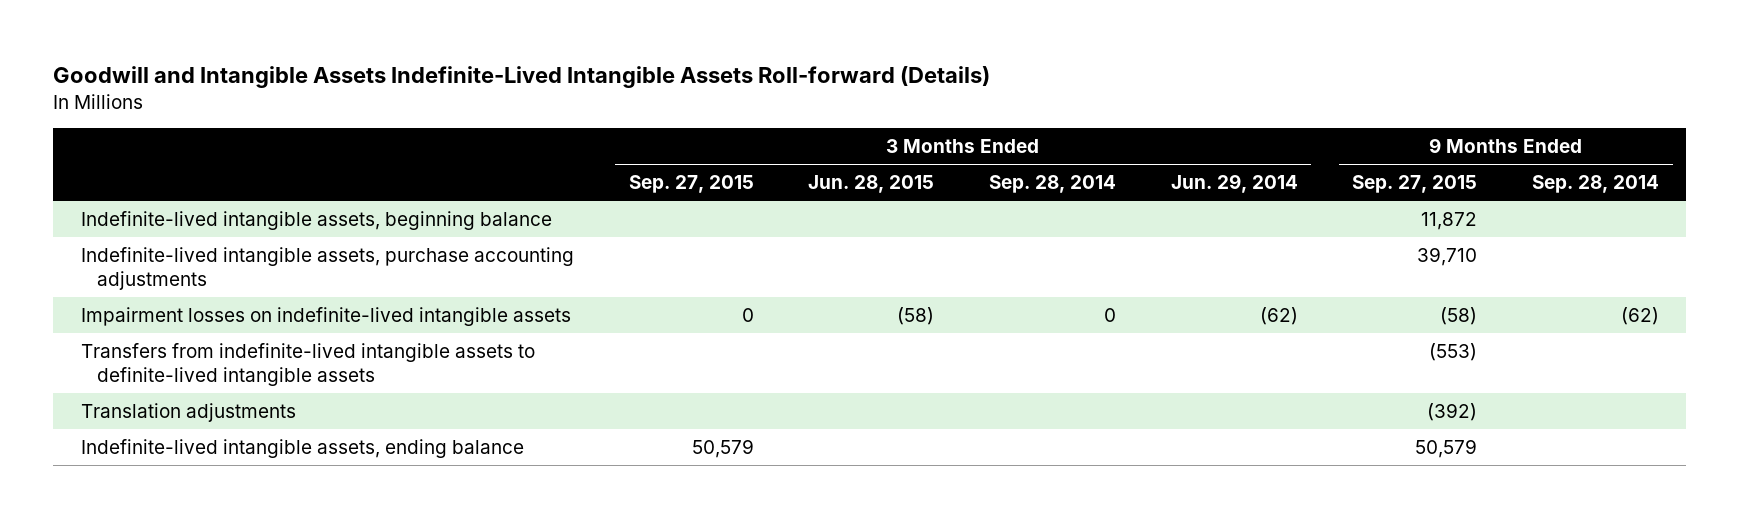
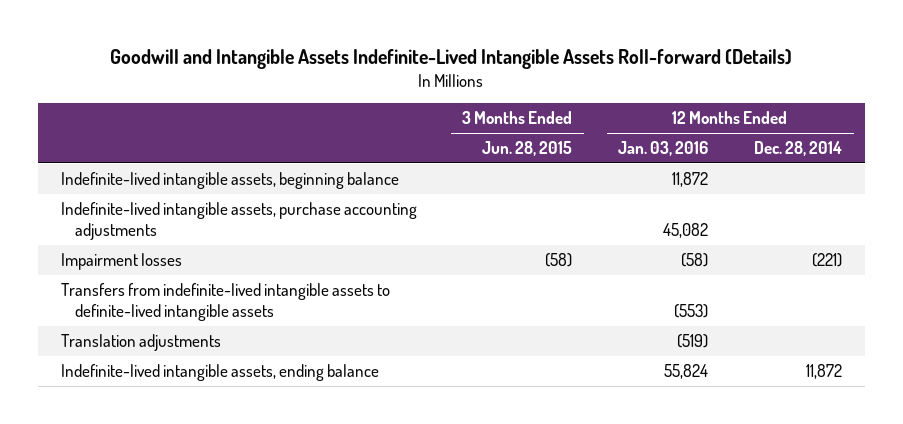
- | 3 Months Ended Sep. 27, 2015 | 3 Months Ended Jun. 28, 2015 | 3 Months Ended Sep. 28, 2014 | 3 Months Ended Jun. 29, 2014 | 9 Months Ended Sep. 27, 2015 | 9 Months Ended Sep. 28, 2014
+ | 3 Months Ended Jun. 28, 2015 | 12 Months Ended Jan. 03, 2016 | 12 Months Ended Dec. 28, 2014
- Impairment losses on indefinite-lived intangible assets | 0 | (58) | 0 | (62) | (58) | (62)
+ Impairment losses | (58) | (58) | (221)

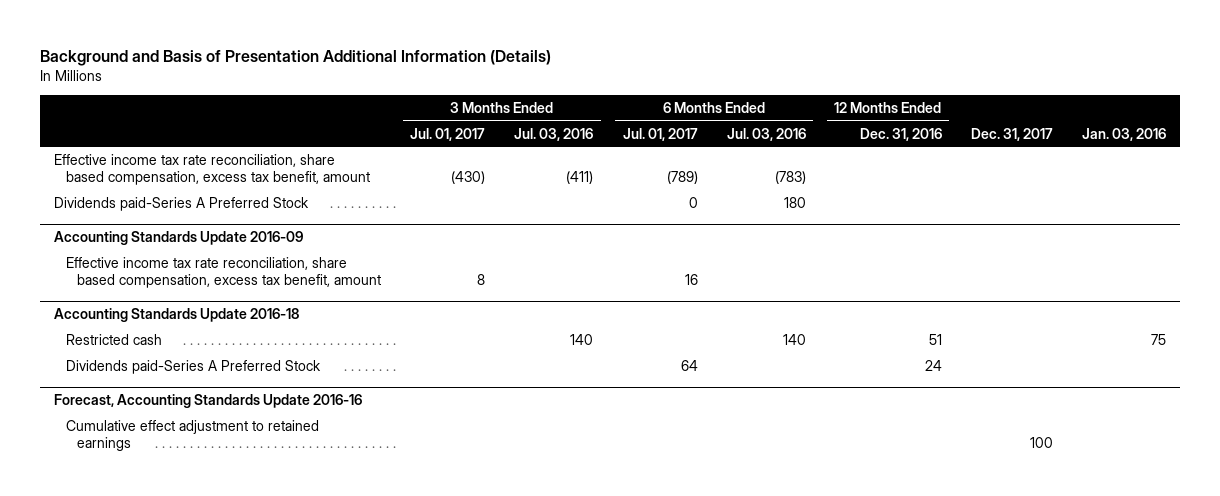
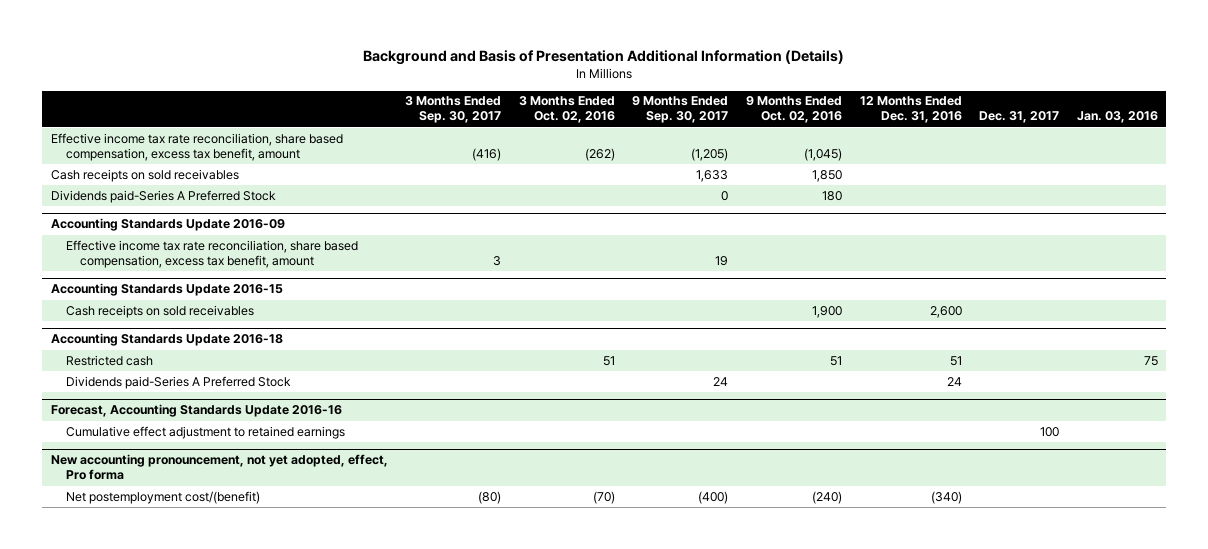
- | 3 Months Ended Jul. 01, 2017 | 3 Months Ended Jul. 03, 2016 | 6 Months Ended Jul. 01, 2017 | 6 Months Ended Jul. 03, 2016 | 12 Months Ended Dec. 31, 2016 | Dec. 31, 2017 | Jan. 03, 2016
+ | 3 Months Ended Sep. 30, 2017 | 3 Months Ended Oct. 02, 2016 | 9 Months Ended Sep. 30, 2017 | 9 Months Ended Oct. 02, 2016 | 12 Months Ended Dec. 31, 2016 | Dec. 31, 2017 | Jan. 03, 2016
+ Cash receipts on sold receivables | | | 1,633 | 1,850 | | |
+ Accounting Standards Update 2016-15
+ Cash receipts on sold receivables | | | | 1,900 | 2,600 | |
+ New accounting pronouncement, not yet adopted, effect, Pro forma
+ Net postemployment cost/(benefit) | (80) | (70) | (400) | (240) | (340) | |

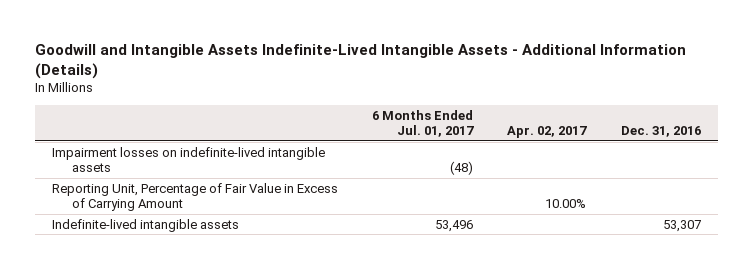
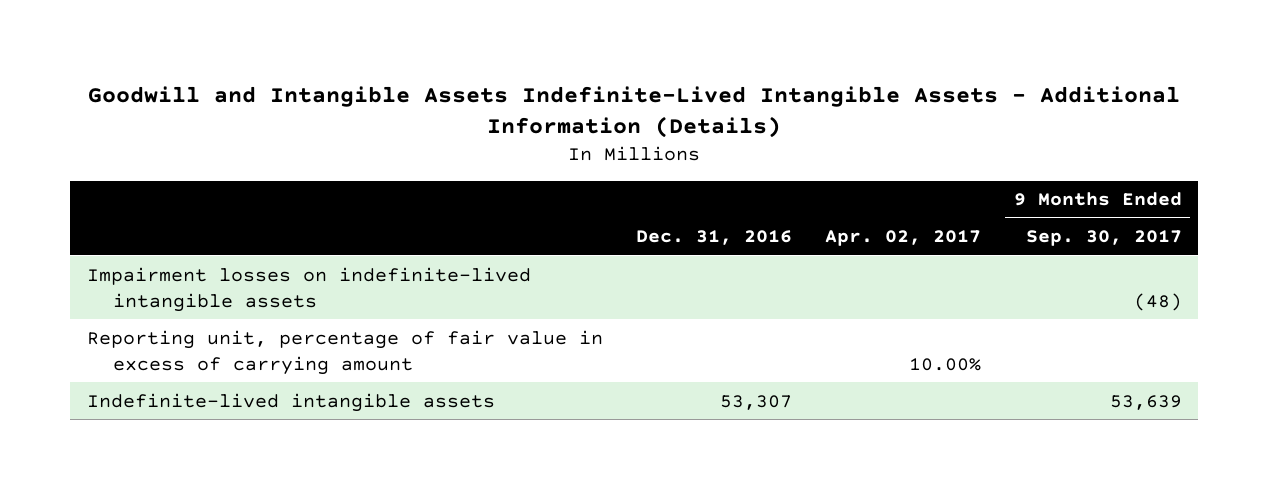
- | 6 Months Ended Jul. 01, 2017 | Apr. 02, 2017 | Dec. 31, 2016
+ | Dec. 31, 2016 | Apr. 02, 2017 | 9 Months Ended Sep. 30, 2017
- Reporting Unit, Percentage of Fair Value in Excess of Carrying Amount | | 10.00% |
+ Reporting unit, percentage of fair value in excess of carrying amount | | 10.00% |

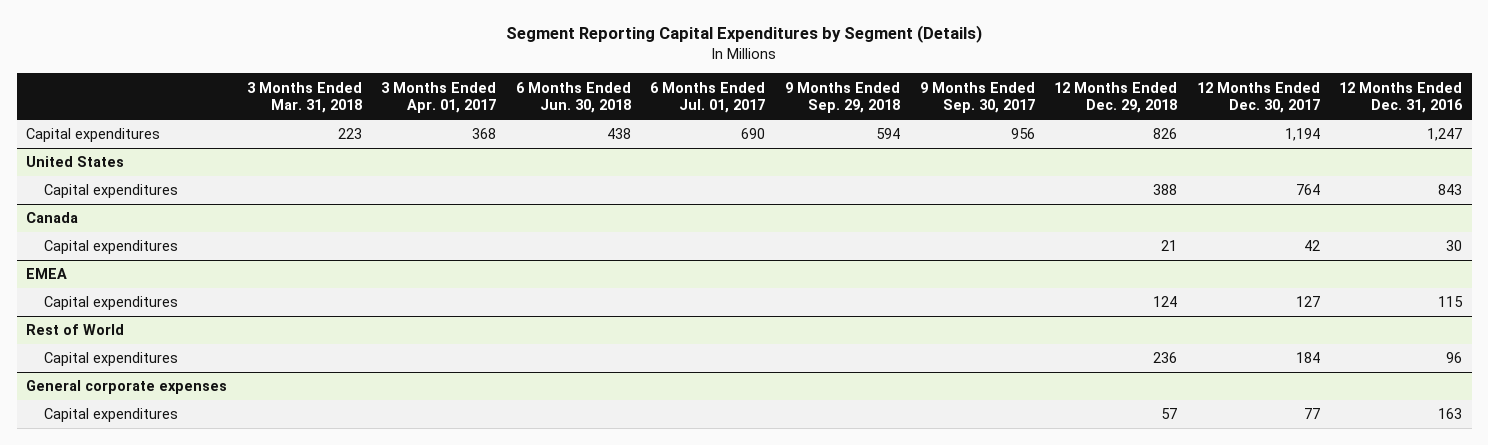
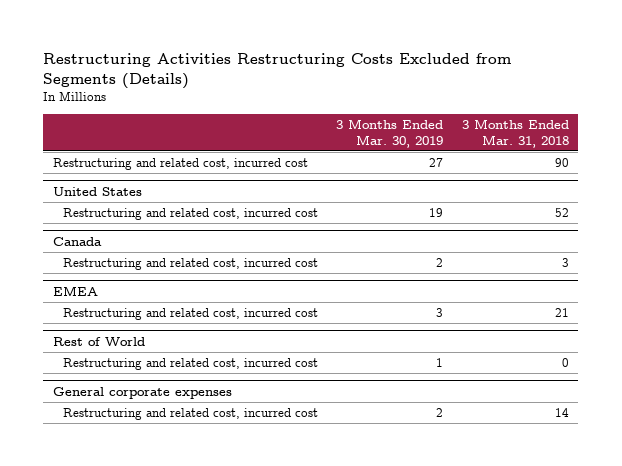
- Segment Reporting Capital Expenditures by Segment (Details)
+ Restructuring Activities Restructuring Costs Excluded from Segments (Details)
- | 3 Months Ended Mar. 31, 2018 | 3 Months Ended Apr. 01, 2017 | 6 Months Ended Jun. 30, 2018 | 6 Months Ended Jul. 01, 2017 | 9 Months Ended Sep. 29, 2018 | 9 Months Ended Sep. 30, 2017 | 12 Months Ended Dec. 29, 2018 | 12 Months Ended Dec. 30, 2017 | 12 Months Ended Dec. 31, 2016
+ | 3 Months Ended Mar. 30, 2019 | 3 Months Ended Mar. 31, 2018
- Capital expenditures | 223 | 368 | 438 | 690 | 594 | 956 | 826 | 1,194 | 1,247
+ Restructuring and related cost, incurred cost | 27 | 90
@ United States
- Capital expenditures | | | | | | | 388 | 764 | 843
+ Restructuring and related cost, incurred cost | 19 | 52
@ Canada
- Capital expenditures | | | | | | | 21 | 42 | 30
+ Restructuring and related cost, incurred cost | 2 | 3
@ EMEA
- Capital expenditures | | | | | | | 124 | 127 | 115
+ Restructuring and related cost, incurred cost | 3 | 21
@ Rest of World
- Capital expenditures | | | | | | | 236 | 184 | 96
+ Restructuring and related cost, incurred cost | 1 | 0
@ General corporate expenses
- Capital expenditures | | | | | | | 57 | 77 | 163
+ Restructuring and related cost, incurred cost | 2 | 14

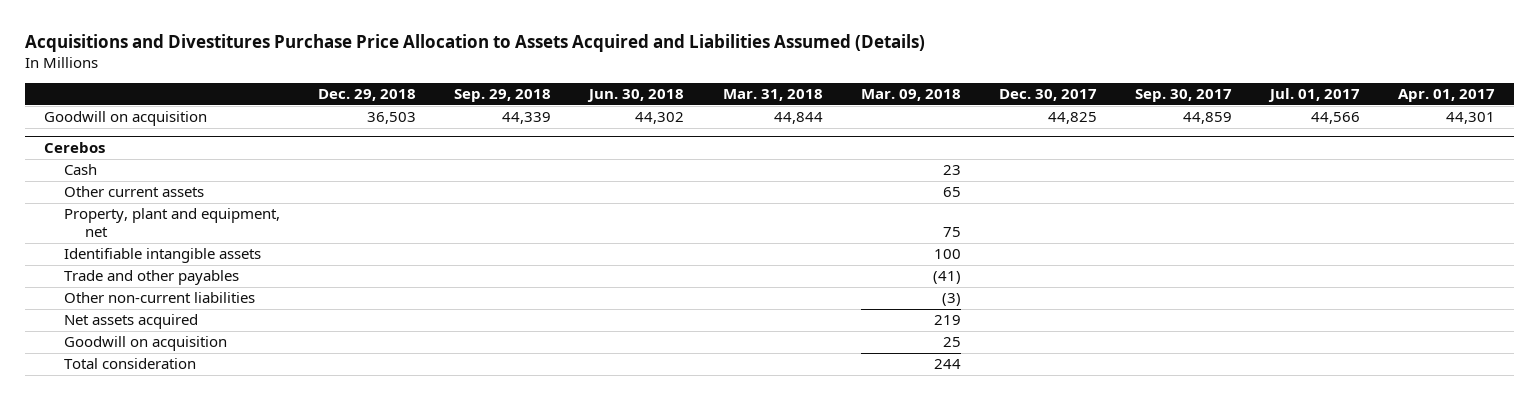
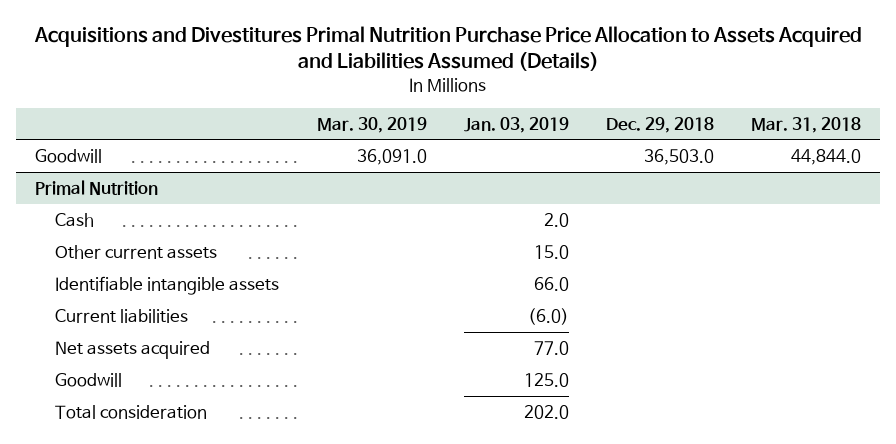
- Acquisitions and Divestitures Purchase Price Allocation to Assets Acquired and Liabilities Assumed (Details)
+ Acquisitions and Divestitures Primal Nutrition Purchase Price Allocation to Assets Acquired and Liabilities Assumed (Details)
- | Dec. 29, 2018 | Sep. 29, 2018 | Jun. 30, 2018 | Mar. 31, 2018 | Mar. 09, 2018 | Dec. 30, 2017 | Sep. 30, 2017 | Jul. 01, 2017 | Apr. 01, 2017
+ | Mar. 30, 2019 | Jan. 03, 2019 | Dec. 29, 2018 | Mar. 31, 2018
- Goodwill on acquisition | 36,503 | 44,339 | 44,302 | 44,844 | | 44,825 | 44,859 | 44,566 | 44,301
- Cerebos
- Cash | | | | | 23 | | | |
- Other current assets | | | | | 65 | | | |
- Property, plant and equipment, net | | | | | 75 | | | |
- Identifiable intangible assets | | | | | 100 | | | |
- Trade and other payables | | | | | (41) | | | |
- Other non-current liabilities | | | | | (3) | | | |
- Net assets acquired | | | | | 219 | | | |
- Goodwill on acquisition | | | | | 25 | | | |
- Total consideration | | | | | 244 | | | |
+ Goodwill | 36,091.0 | | 36,503.0 | 44,844.0
+ Primal Nutrition
+ Cash | | 2.0 | |
+ Other current assets | | 15.0 | |
+ Identifiable intangible assets | | 66.0 | |
+ Current liabilities | | (6.0) | |
+ Net assets acquired | | 77.0 | |
+ Goodwill | | 125.0 | |
+ Total consideration | | 202.0 | |

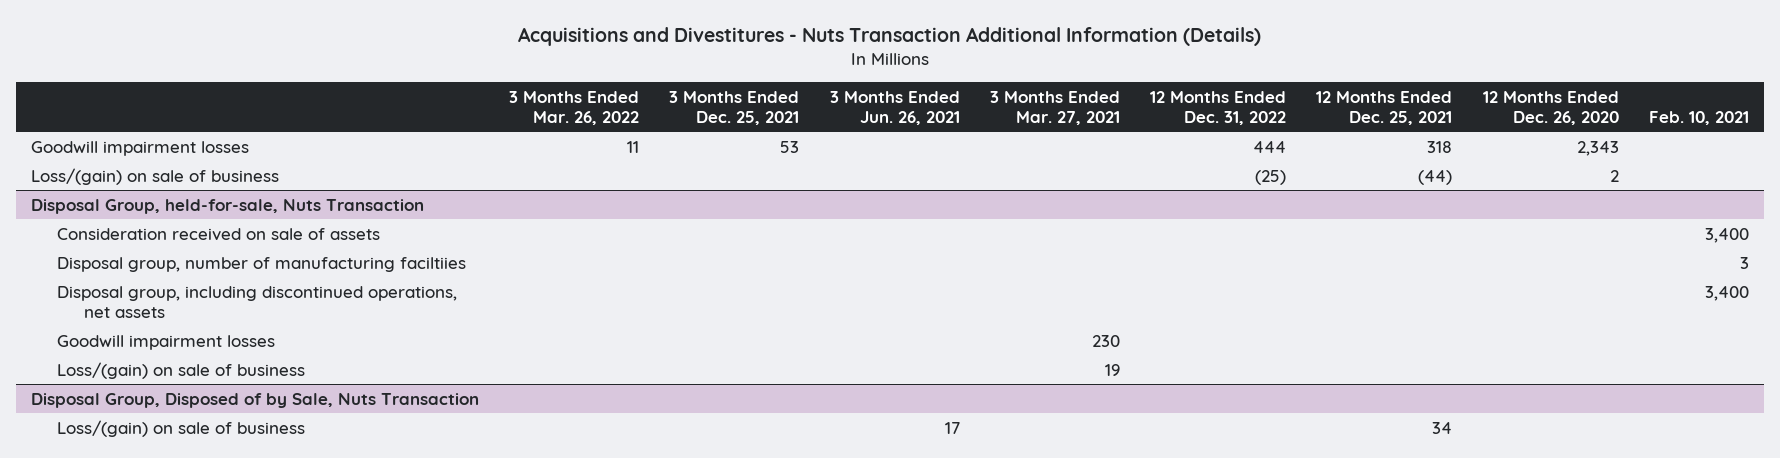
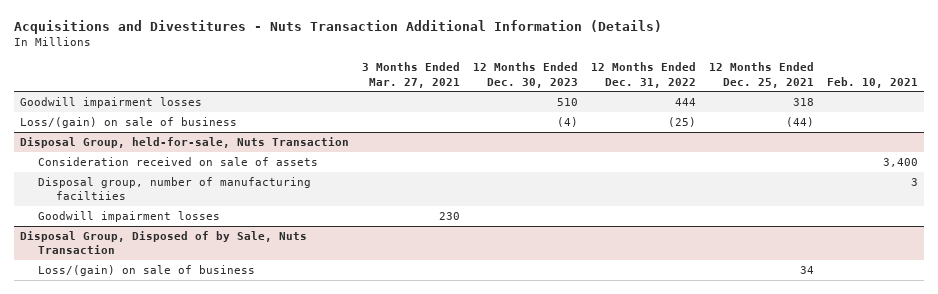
- | 3 Months Ended Mar. 26, 2022 | 3 Months Ended Dec. 25, 2021 | 3 Months Ended Jun. 26, 2021 | 3 Months Ended Mar. 27, 2021 | 12 Months Ended Dec. 31, 2022 | 12 Months Ended Dec. 25, 2021 | 12 Months Ended Dec. 26, 2020 | Feb. 10, 2021
+ | 3 Months Ended Mar. 27, 2021 | 12 Months Ended Dec. 30, 2023 | 12 Months Ended Dec. 31, 2022 | 12 Months Ended Dec. 25, 2021 | Feb. 10, 2021
@ Disposal Group, held-for-sale, Nuts Transaction
- Disposal group, including discontinued operations, net assets | | | | | | | | 3,400
- Loss/(gain) on sale of business | | | | 19 | | | |

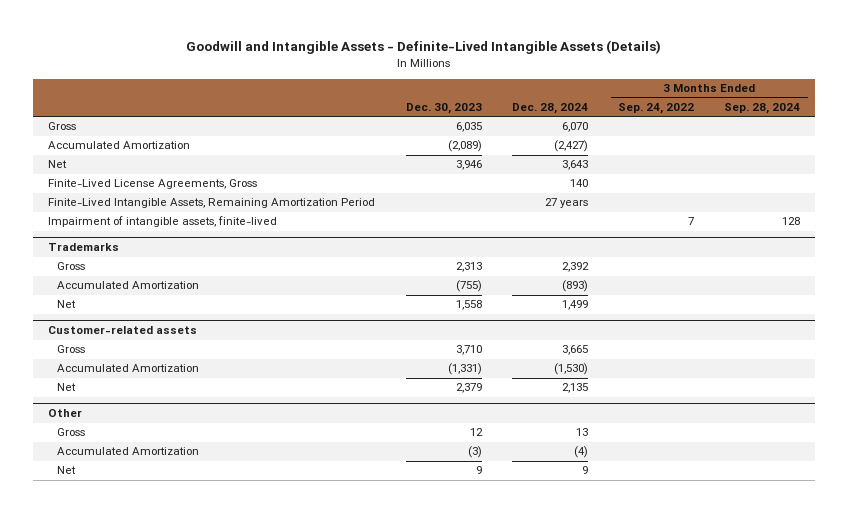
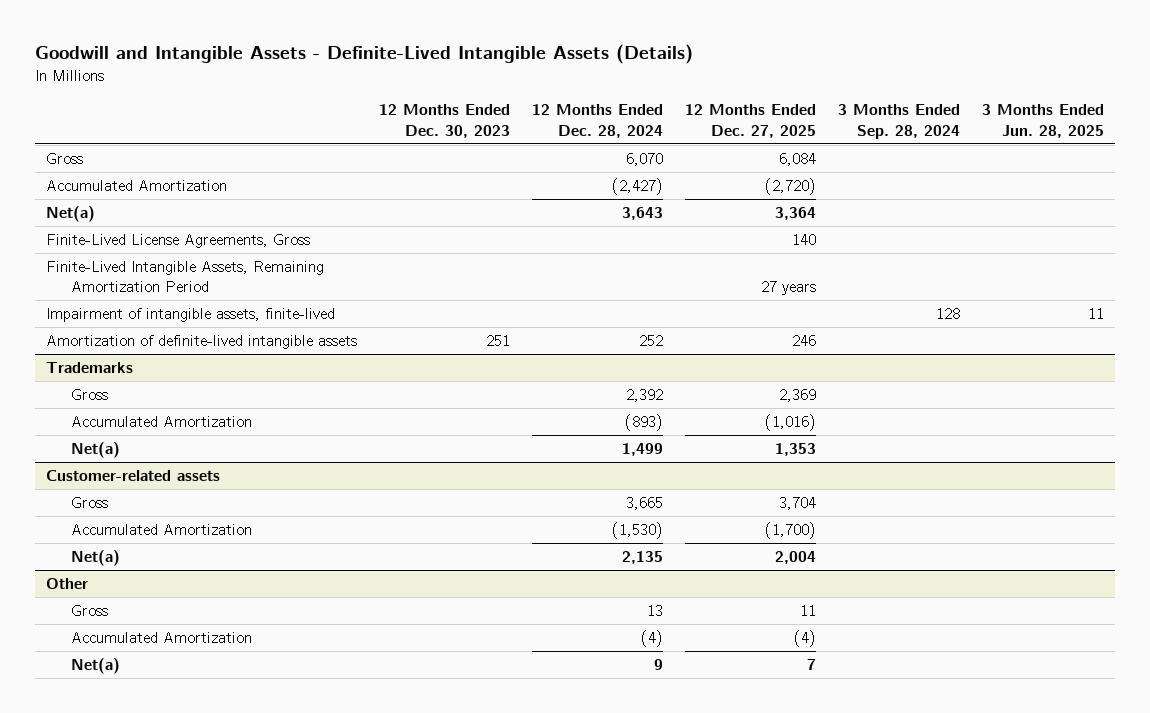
- | Dec. 30, 2023 | Dec. 28, 2024 | 3 Months Ended Sep. 24, 2022 | 3 Months Ended Sep. 28, 2024
+ | 12 Months Ended Dec. 30, 2023 | 12 Months Ended Dec. 28, 2024 | 12 Months Ended Dec. 27, 2025 | 3 Months Ended Sep. 28, 2024 | 3 Months Ended Jun. 28, 2025
- Net | 3,946 | 3,643 | |
+ Net(a) | | 3,643 | 3,364 | |
+ Amortization of definite-lived intangible assets | 251 | 252 | 246 | |
@ Trademarks
- Net | 1,558 | 1,499 | |
+ Net(a) | | 1,499 | 1,353 | |
@ Customer-related assets
- Net | 2,379 | 2,135 | |
+ Net(a) | | 2,135 | 2,004 | |
@ Other
- Net | 9 | 9 | |
+ Net(a) | | 9 | 7 | |

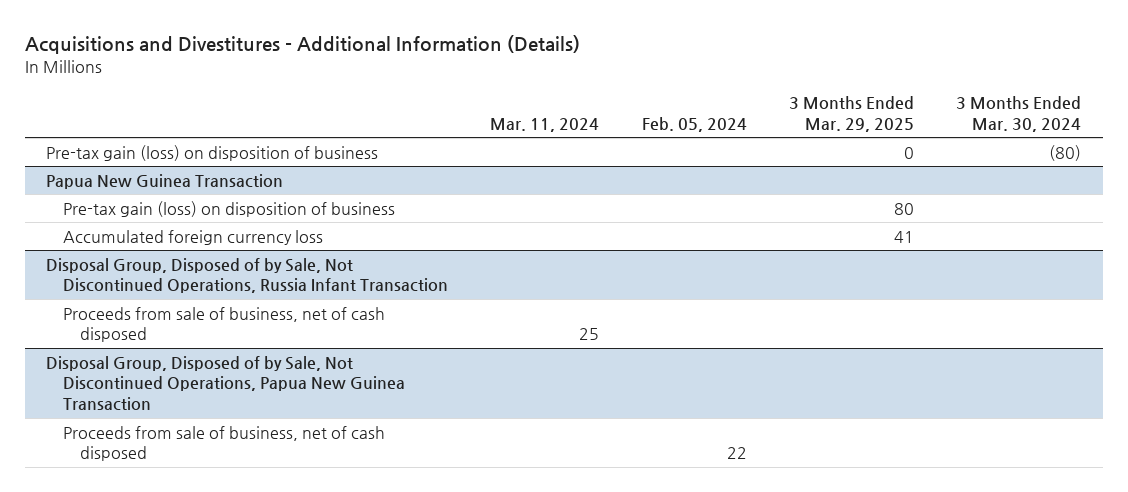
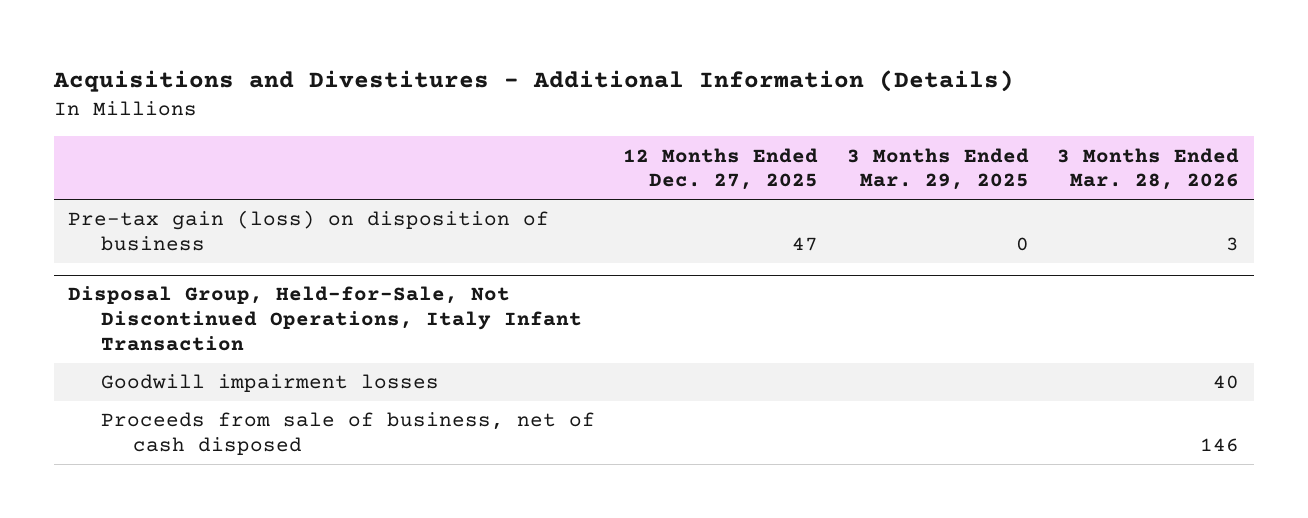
- | Mar. 11, 2024 | Feb. 05, 2024 | 3 Months Ended Mar. 29, 2025 | 3 Months Ended Mar. 30, 2024
+ | 12 Months Ended Dec. 27, 2025 | 3 Months Ended Mar. 29, 2025 | 3 Months Ended Mar. 28, 2026
- Papua New Guinea Transaction
- Pre-tax gain (loss) on disposition of business | | | 80 |
- Accumulated foreign currency loss | | | 41 |
- Disposal Group, Disposed of by Sale, Not Discontinued Operations, Russia Infant Transaction
+ Disposal Group, Held-for-Sale, Not Discontinued Operations, Italy Infant Transaction
+ Goodwill impairment losses | | | 40
- Disposal Group, Disposed of by Sale, Not Discontinued Operations, Papua New Guinea Transaction
- Proceeds from sale of business, net of cash disposed | | 22 | |

